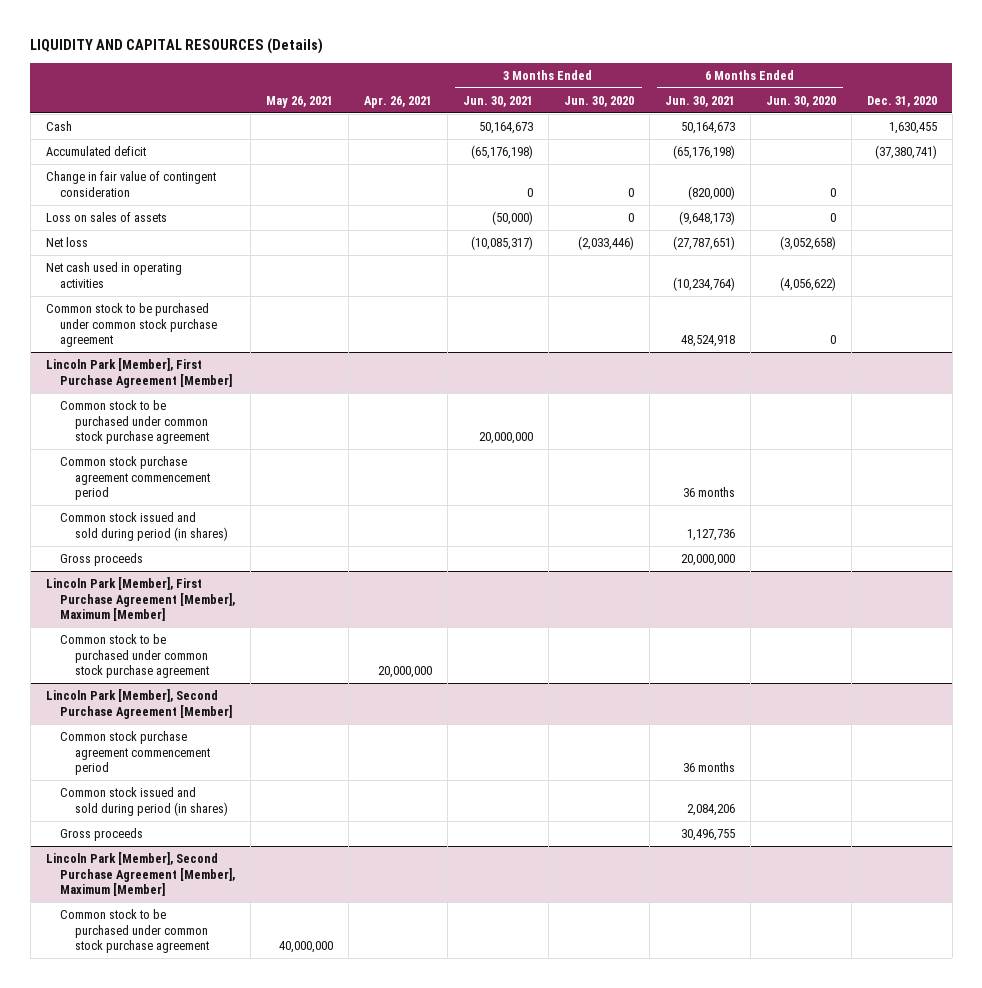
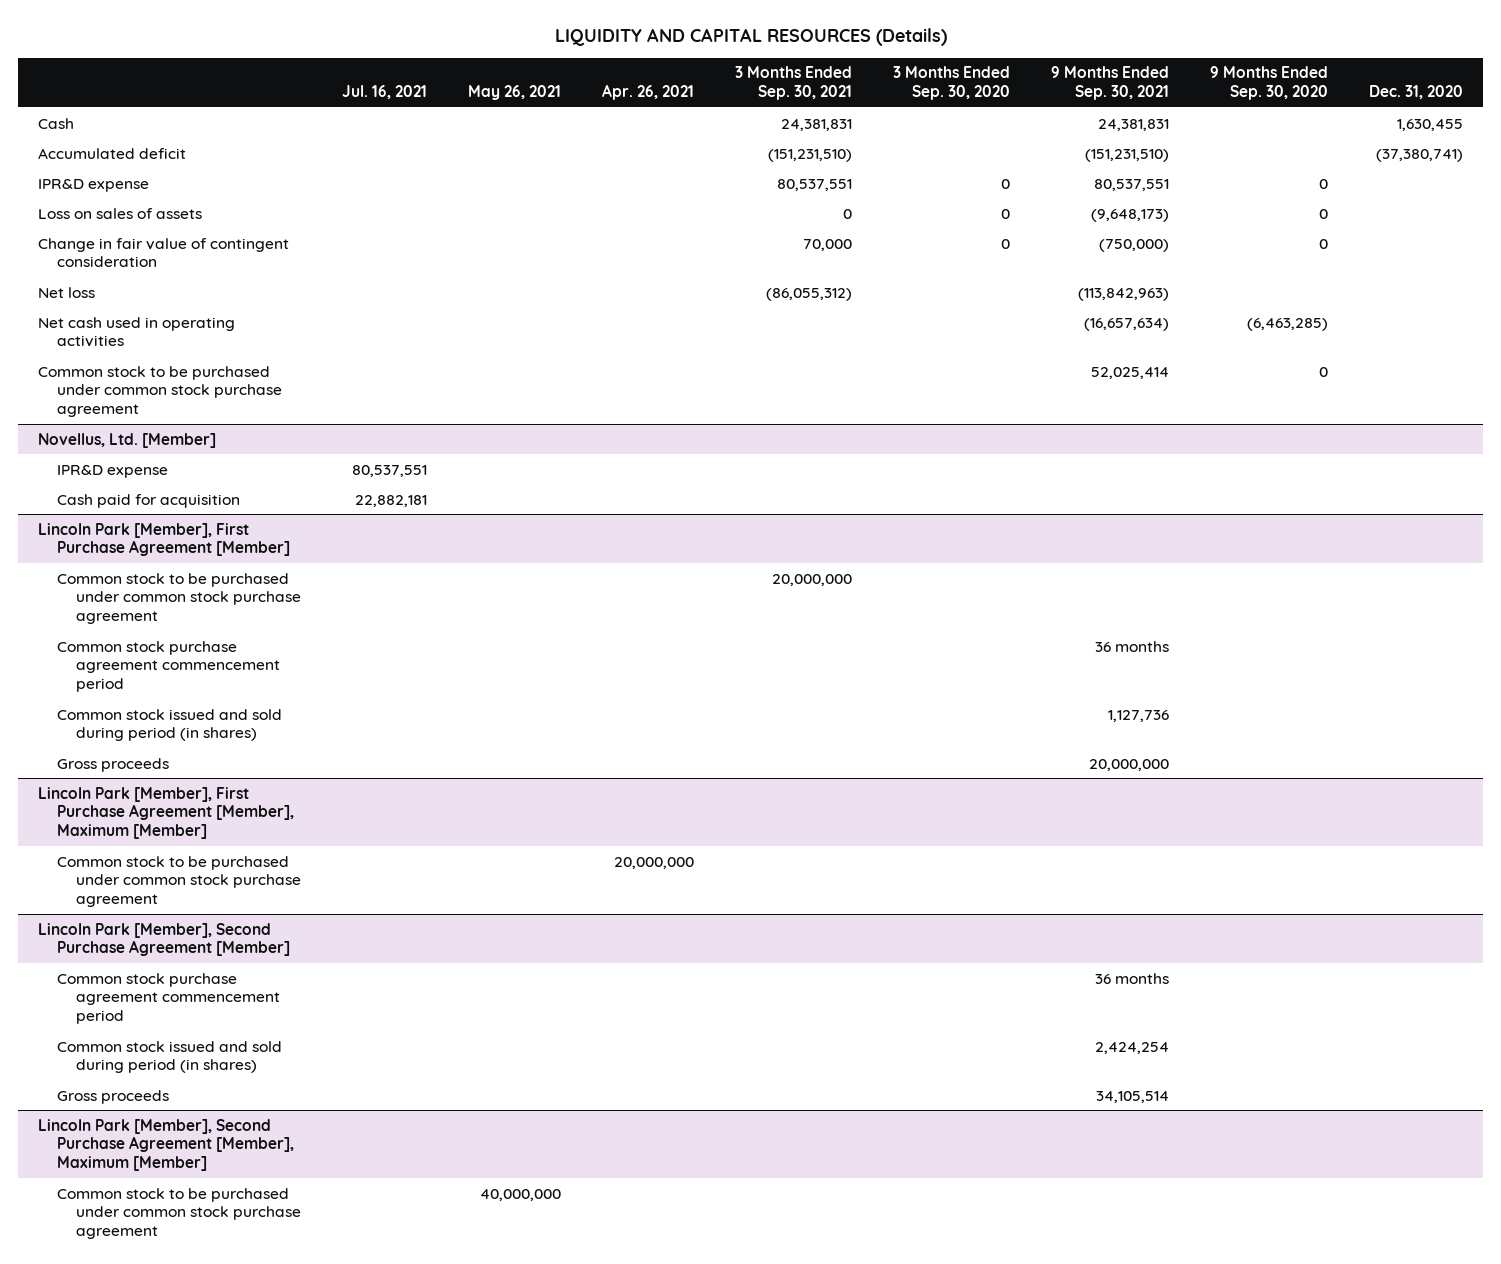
- | May 26, 2021 | Apr. 26, 2021 | 3 Months Ended Jun. 30, 2021 | 3 Months Ended Jun. 30, 2020 | 6 Months Ended Jun. 30, 2021 | 6 Months Ended Jun. 30, 2020 | Dec. 31, 2020
+ | Jul. 16, 2021 | May 26, 2021 | Apr. 26, 2021 | 3 Months Ended Sep. 30, 2021 | 3 Months Ended Sep. 30, 2020 | 9 Months Ended Sep. 30, 2021 | 9 Months Ended Sep. 30, 2020 | Dec. 31, 2020
+ IPR&D expense | | | | 80,537,551 | 0 | 80,537,551 | 0 |
moved down: Change in fair value of contingent consideration | | | | 70,000 | 0 | (750,000) | 0 |
+ Novellus, Ltd. [Member]
+ IPR&D expense | 80,537,551 | | | | | | |
+ Cash paid for acquisition | 22,882,181 | | | | | | |

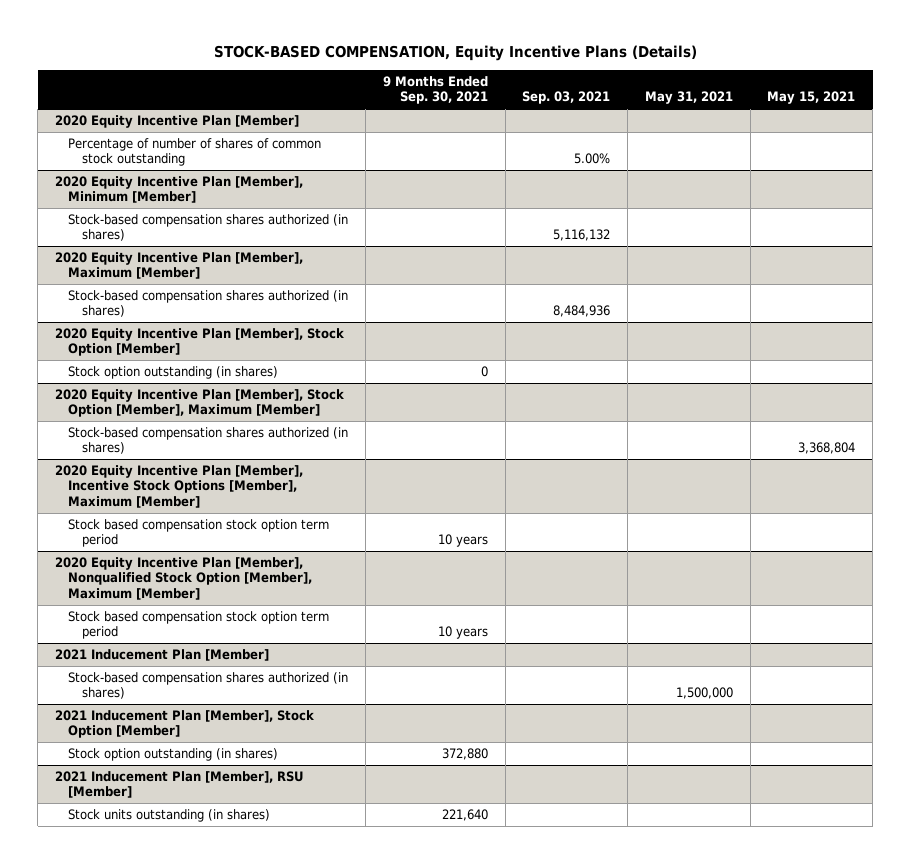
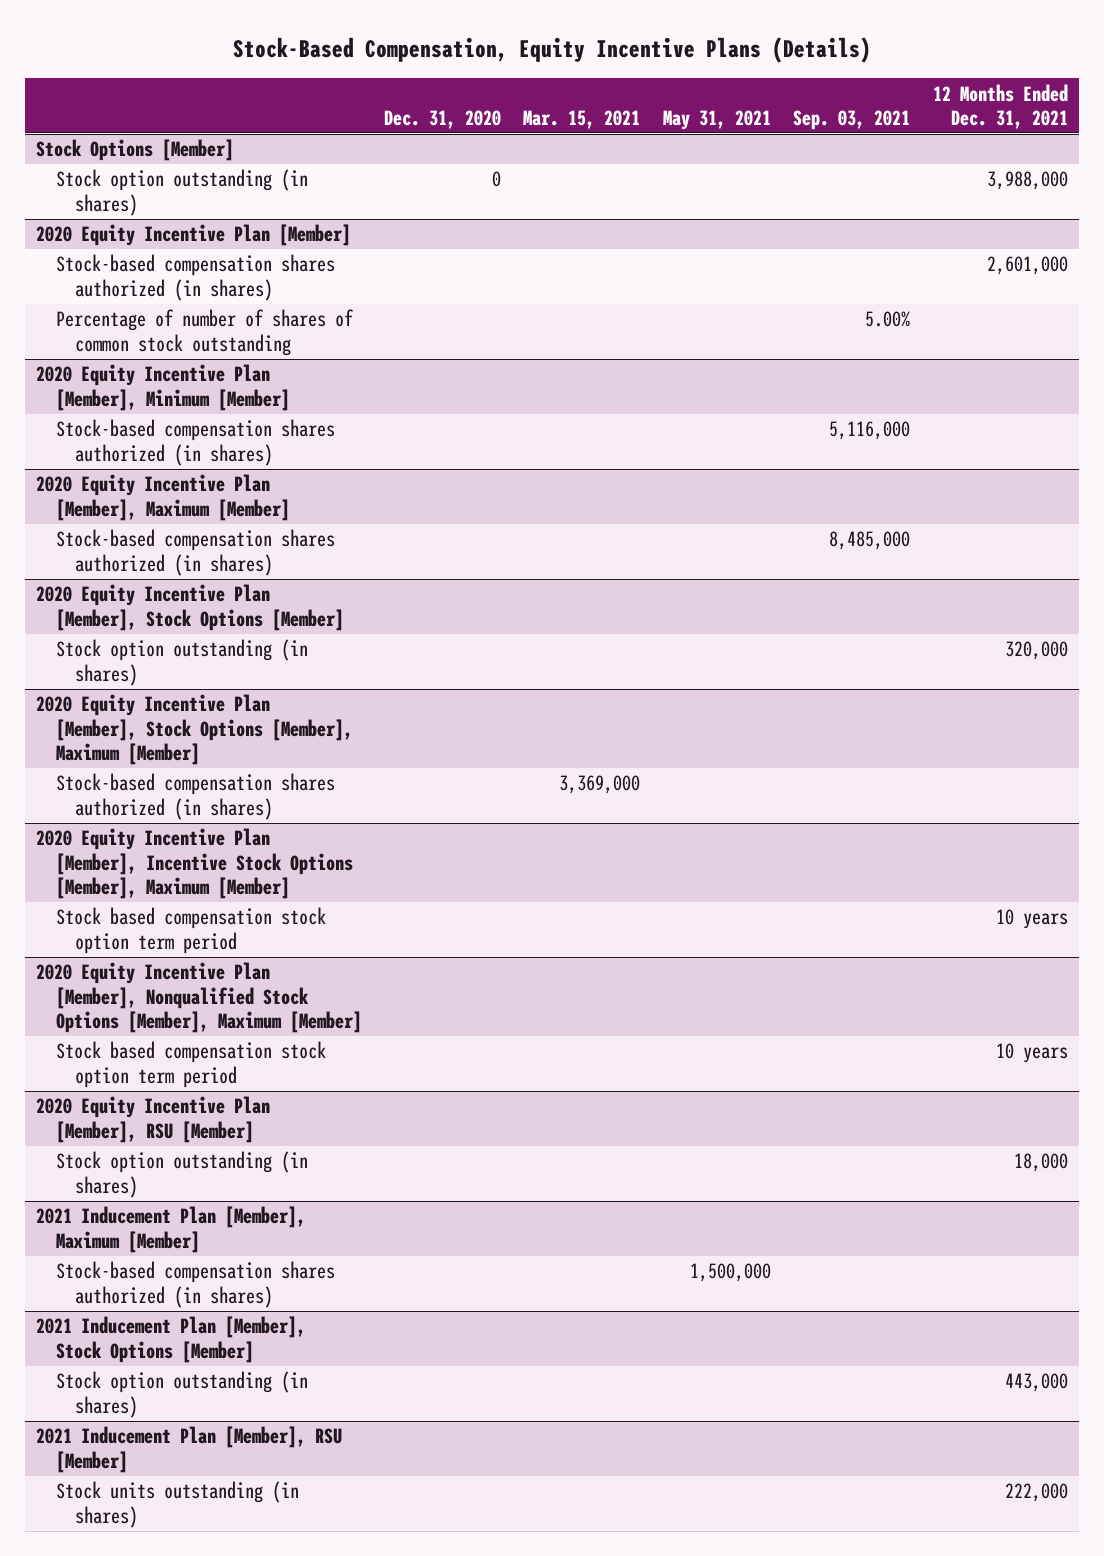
- STOCK-BASED COMPENSATION, Equity Incentive Plans (Details)
+ Stock-Based Compensation, Equity Incentive Plans (Details)
- | 9 Months Ended Sep. 30, 2021 | Sep. 03, 2021 | May 31, 2021 | May 15, 2021
+ | Dec. 31, 2020 | Mar. 15, 2021 | May 31, 2021 | Sep. 03, 2021 | 12 Months Ended Dec. 31, 2021
+ Stock Options [Member]
+ Stock option outstanding (in shares) | 0 | | | | 3,988,000
@ 2020 Equity Incentive Plan [Member]
+ Stock-based compensation shares authorized (in shares) | | | | | 2,601,000
@ 2020 Equity Incentive Plan [Member], Minimum [Member]
- Stock-based compensation shares authorized (in shares) | | 5,116,132 | |
+ Stock-based compensation shares authorized (in shares) | | | | 5,116,000 |
@ 2020 Equity Incentive Plan [Member], Maximum [Member]
- Stock-based compensation shares authorized (in shares) | | 8,484,936 | |
- 2020 Equity Incentive Plan [Member], Stock Option [Member]
@ 2020 Equity Incentive Plan [Member], Maximum [Member]
+ Stock-based compensation shares authorized (in shares) | | | | 8,485,000 |
+ 2020 Equity Incentive Plan [Member], Stock Options [Member]
- 2020 Equity Incentive Plan [Member], Stock Option [Member], Maximum [Member]
+ 2020 Equity Incentive Plan [Member], Stock Options [Member], Maximum [Member]
- 2020 Equity Incentive Plan [Member], Nonqualified Stock Option [Member], Maximum [Member]
+ 2020 Equity Incentive Plan [Member], Nonqualified Stock Options [Member], Maximum [Member]
- 2021 Inducement Plan [Member]
+ 2020 Equity Incentive Plan [Member], RSU [Member]
+ Stock option outstanding (in shares) | | | | | 18,000
+ 2021 Inducement Plan [Member], Maximum [Member]
- 2021 Inducement Plan [Member], Stock Option [Member]
+ 2021 Inducement Plan [Member], Stock Options [Member]

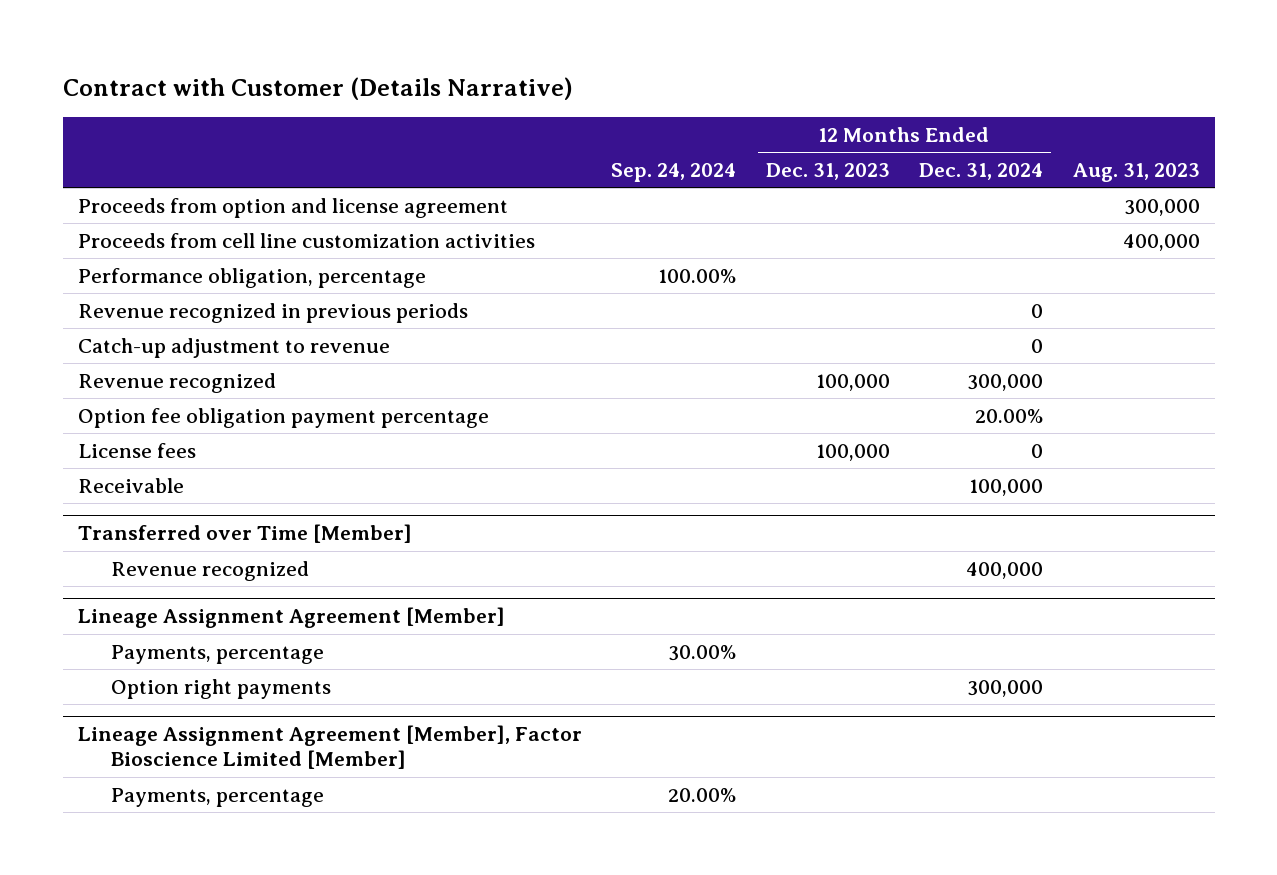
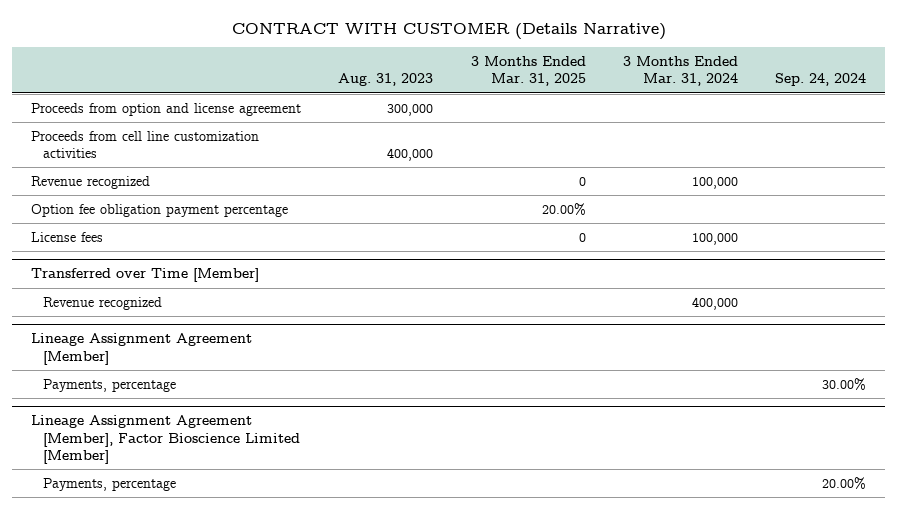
- Contract with Customer (Details Narrative)
+ CONTRACT WITH CUSTOMER (Details Narrative)
- | Sep. 24, 2024 | 12 Months Ended Dec. 31, 2023 | 12 Months Ended Dec. 31, 2024 | Aug. 31, 2023
+ | Aug. 31, 2023 | 3 Months Ended Mar. 31, 2025 | 3 Months Ended Mar. 31, 2024 | Sep. 24, 2024
- Performance obligation, percentage | 100.00% | | |
- Revenue recognized in previous periods | | | 0 |
- Catch-up adjustment to revenue | | | 0 |
- Receivable | | | 100,000 |
@ Lineage Assignment Agreement [Member]
- Option right payments | | | 300,000 |

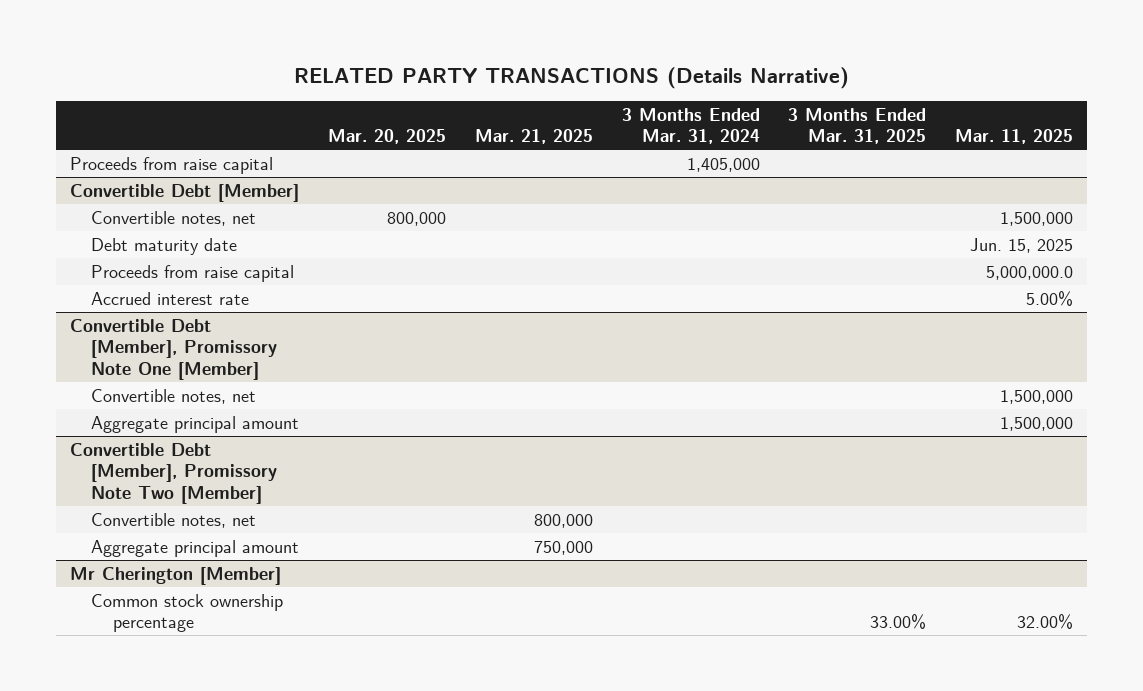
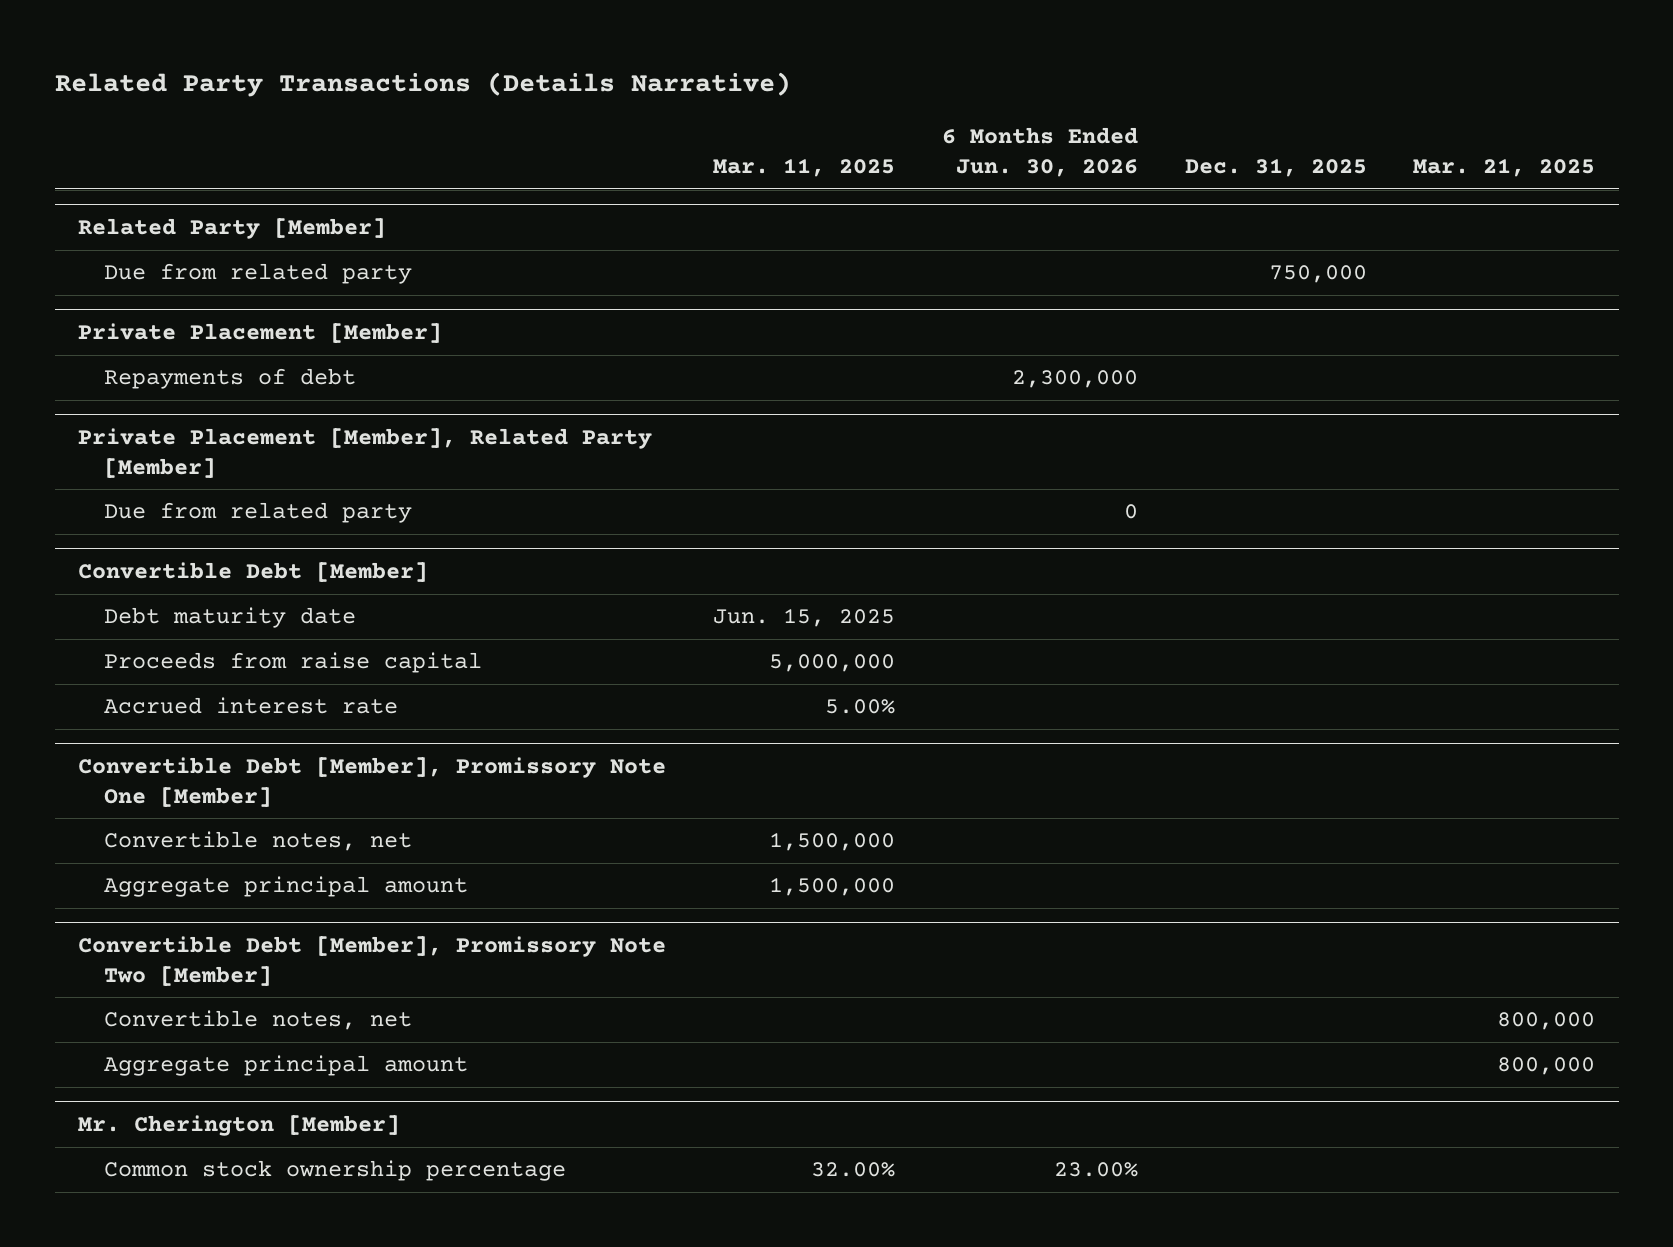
- RELATED PARTY TRANSACTIONS (Details Narrative)
+ Related Party Transactions (Details Narrative)
- | Mar. 20, 2025 | Mar. 21, 2025 | 3 Months Ended Mar. 31, 2024 | 3 Months Ended Mar. 31, 2025 | Mar. 11, 2025
+ | Mar. 11, 2025 | 6 Months Ended Jun. 30, 2026 | Dec. 31, 2025 | Mar. 21, 2025
- Proceeds from raise capital | | | 1,405,000 | |
+ Related Party [Member]
+ Due from related party | | | 750,000 |
+ Private Placement [Member]
+ Repayments of debt | | 2,300,000 | |
+ Private Placement [Member], Related Party [Member]
+ Due from related party | | 0 | |
@ Convertible Debt [Member]
- Convertible notes, net | 800,000 | | | | 1,500,000
- Proceeds from raise capital | | | | | 5,000,000.0
+ Proceeds from raise capital | 5,000,000 | | |
@ Convertible Debt [Member], Promissory Note Two [Member]
- Aggregate principal amount | | 750,000 | | |
- Mr Cherington [Member]
@ Convertible Debt [Member], Promissory Note Two [Member]
+ Aggregate principal amount | | | | 800,000
+ Mr. Cherington [Member]

